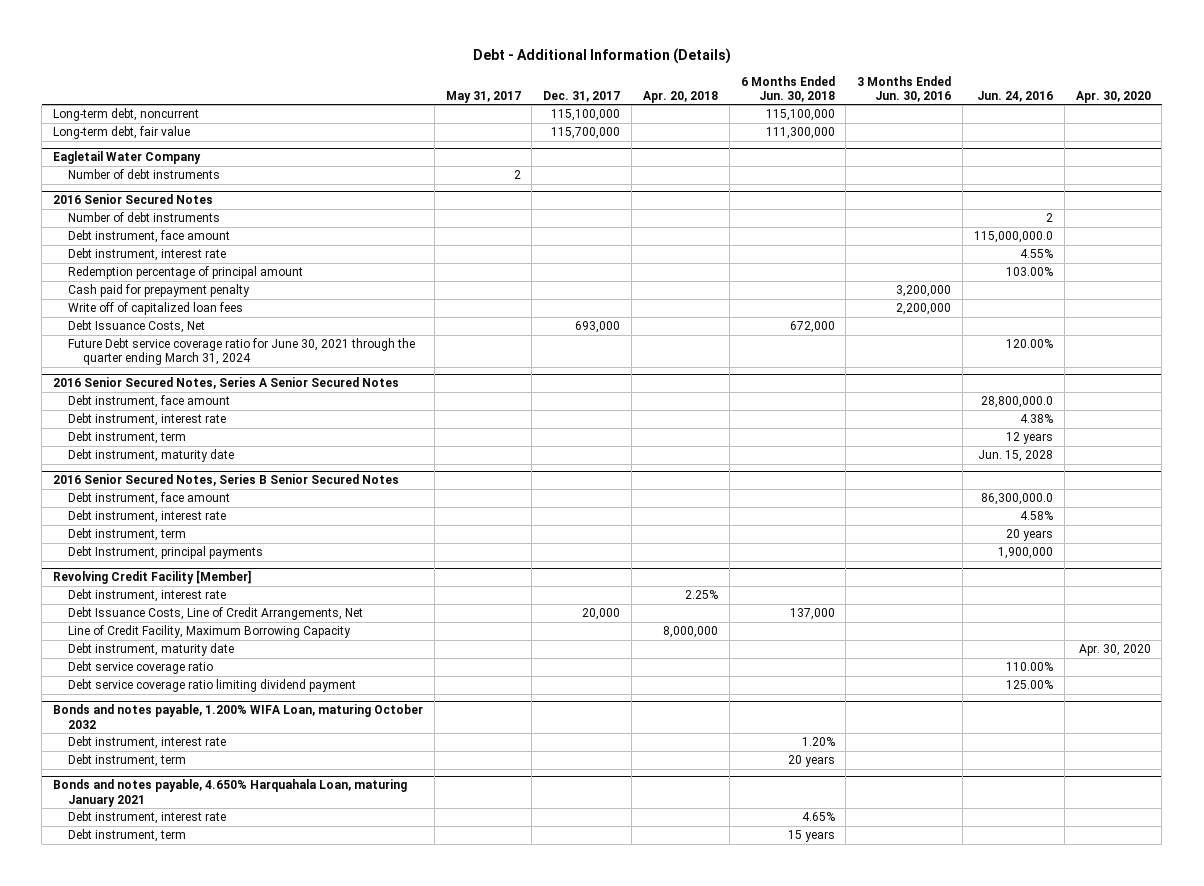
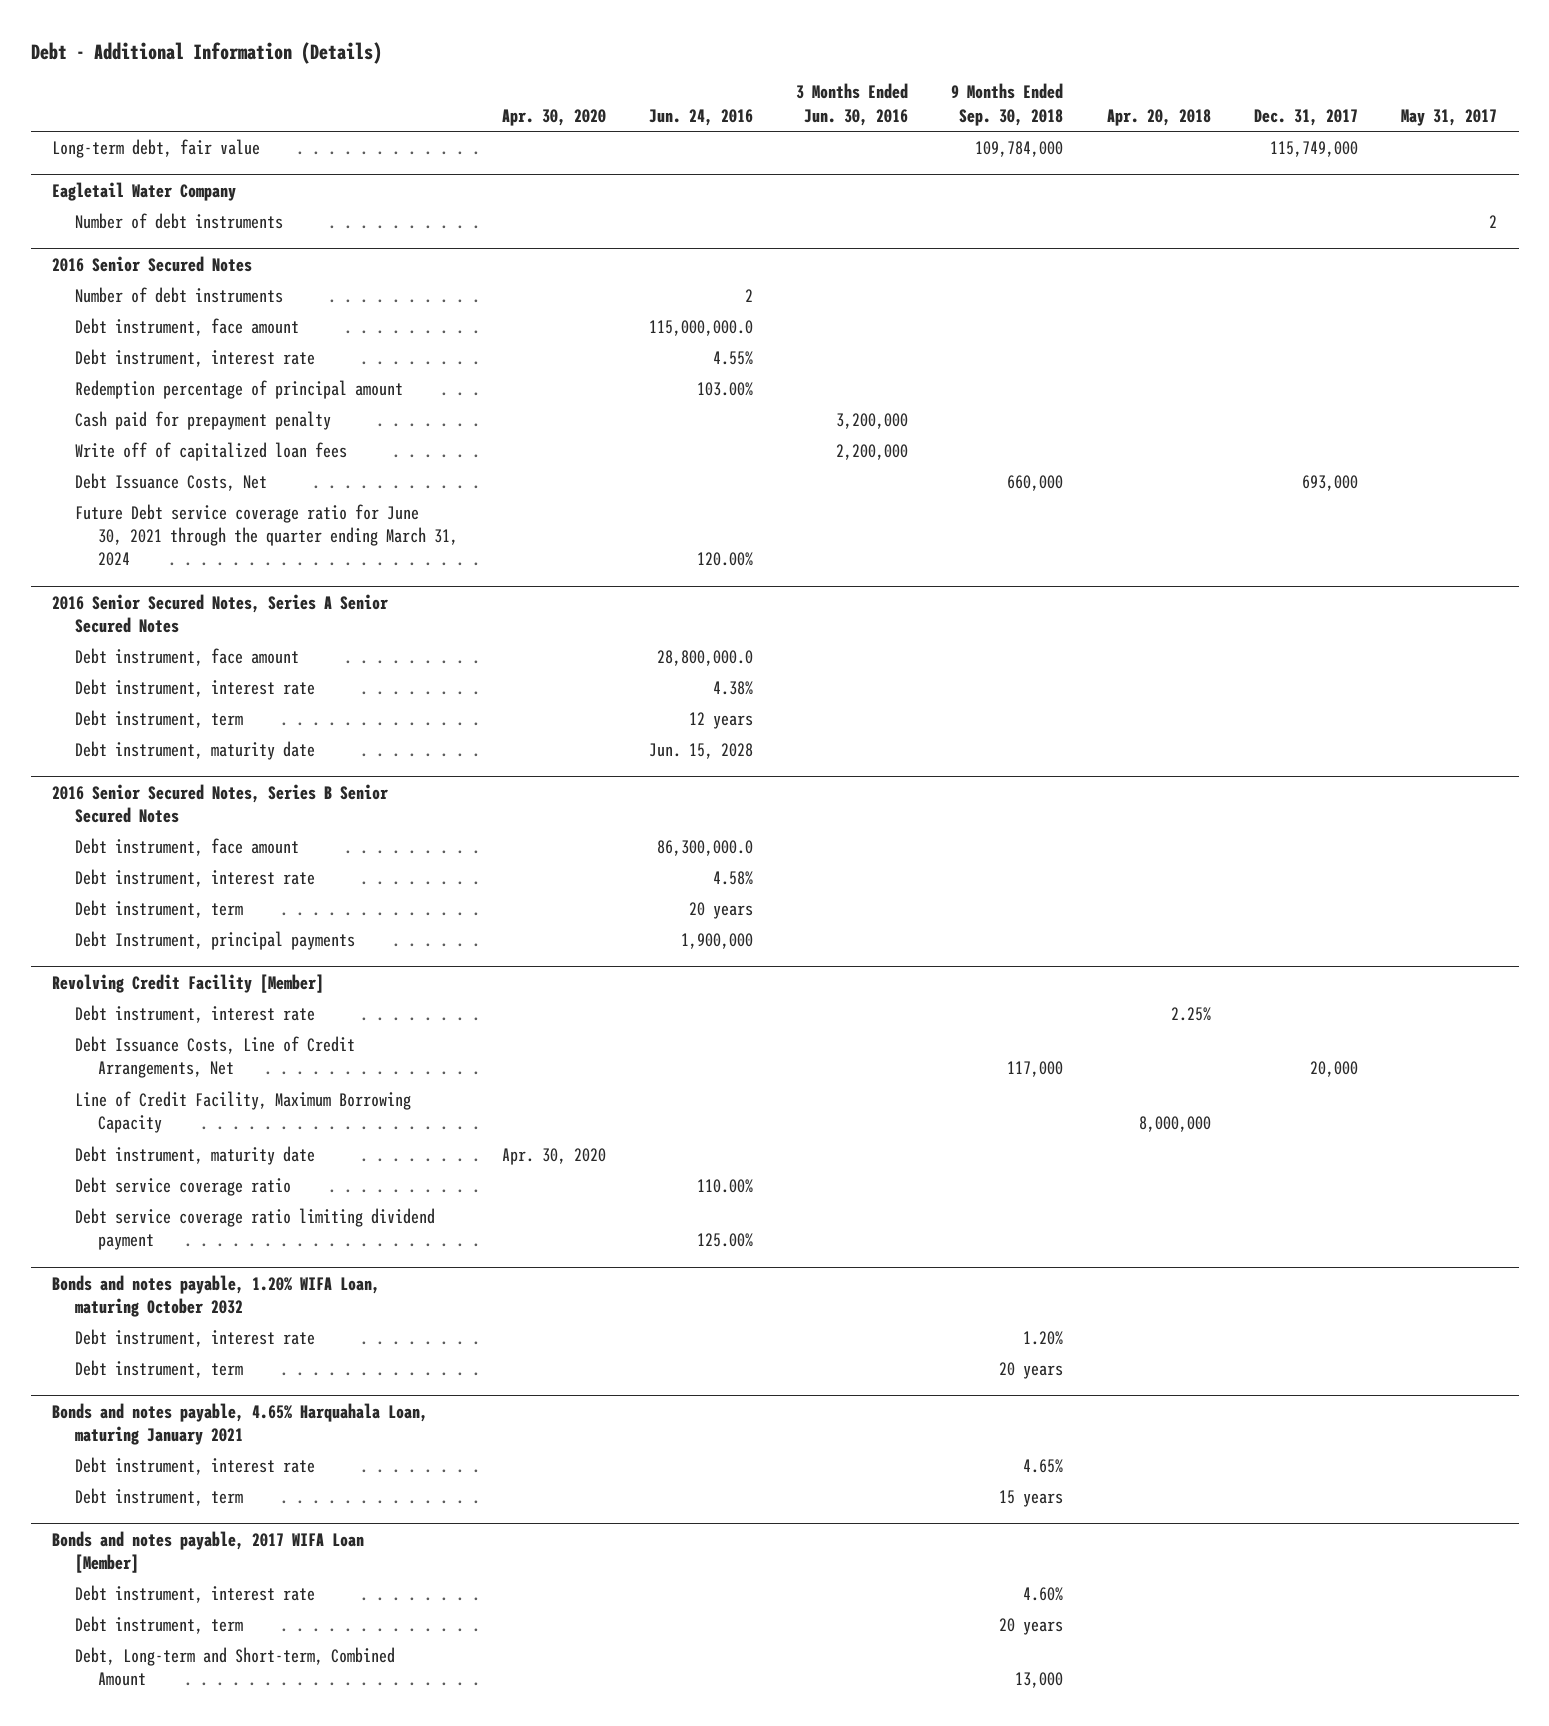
- | May 31, 2017 | Dec. 31, 2017 | Apr. 20, 2018 | 6 Months Ended Jun. 30, 2018 | 3 Months Ended Jun. 30, 2016 | Jun. 24, 2016 | Apr. 30, 2020
+ | Apr. 30, 2020 | Jun. 24, 2016 | 3 Months Ended Jun. 30, 2016 | 9 Months Ended Sep. 30, 2018 | Apr. 20, 2018 | Dec. 31, 2017 | May 31, 2017
- Long-term debt, noncurrent | | 115,100,000 | | 115,100,000 | | |
- Long-term debt, fair value | | 115,700,000 | | 111,300,000 | | |
+ Long-term debt, fair value | | | | 109,784,000 | | 115,749,000 |
- Bonds and notes payable, 1.200% WIFA Loan, maturing October 2032
+ Bonds and notes payable, 1.20% WIFA Loan, maturing October 2032
- Bonds and notes payable, 4.650% Harquahala Loan, maturing January 2021
+ Bonds and notes payable, 4.65% Harquahala Loan, maturing January 2021
+ Bonds and notes payable, 2017 WIFA Loan [Member]
+ Debt instrument, interest rate | | | | 4.60% | | |
+ Debt instrument, term | | | | 20 years | | |
+ Debt, Long-term and Short-term, Combined Amount | | | | 13,000 | | |

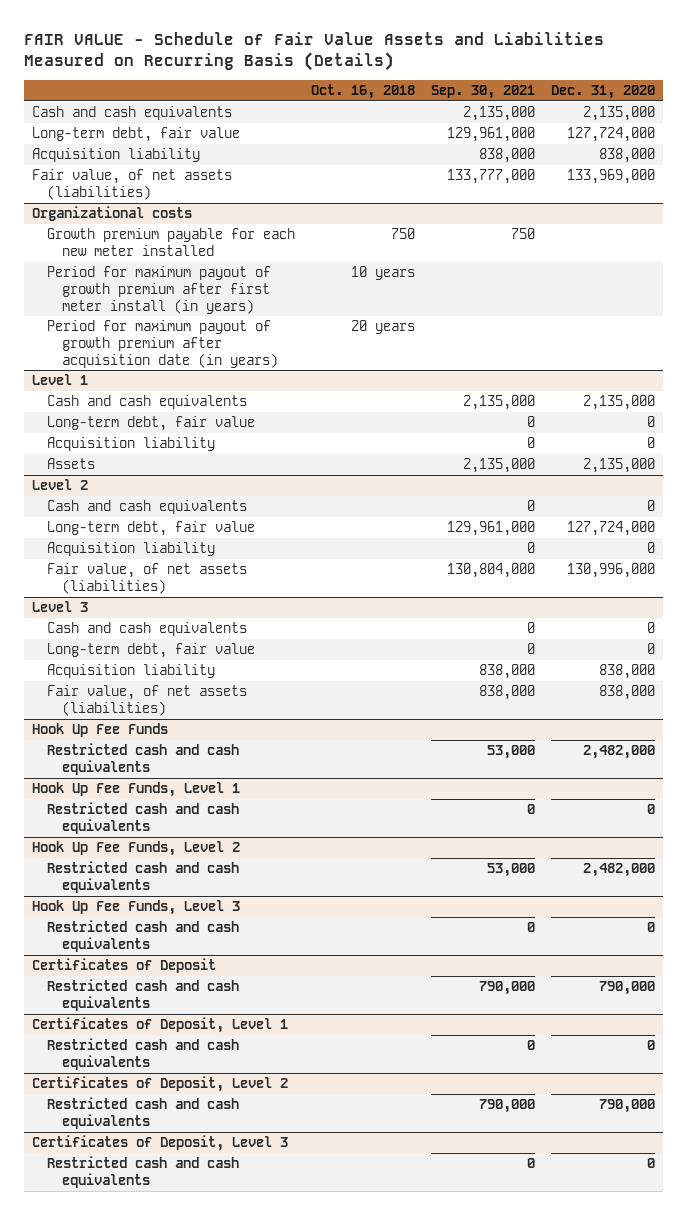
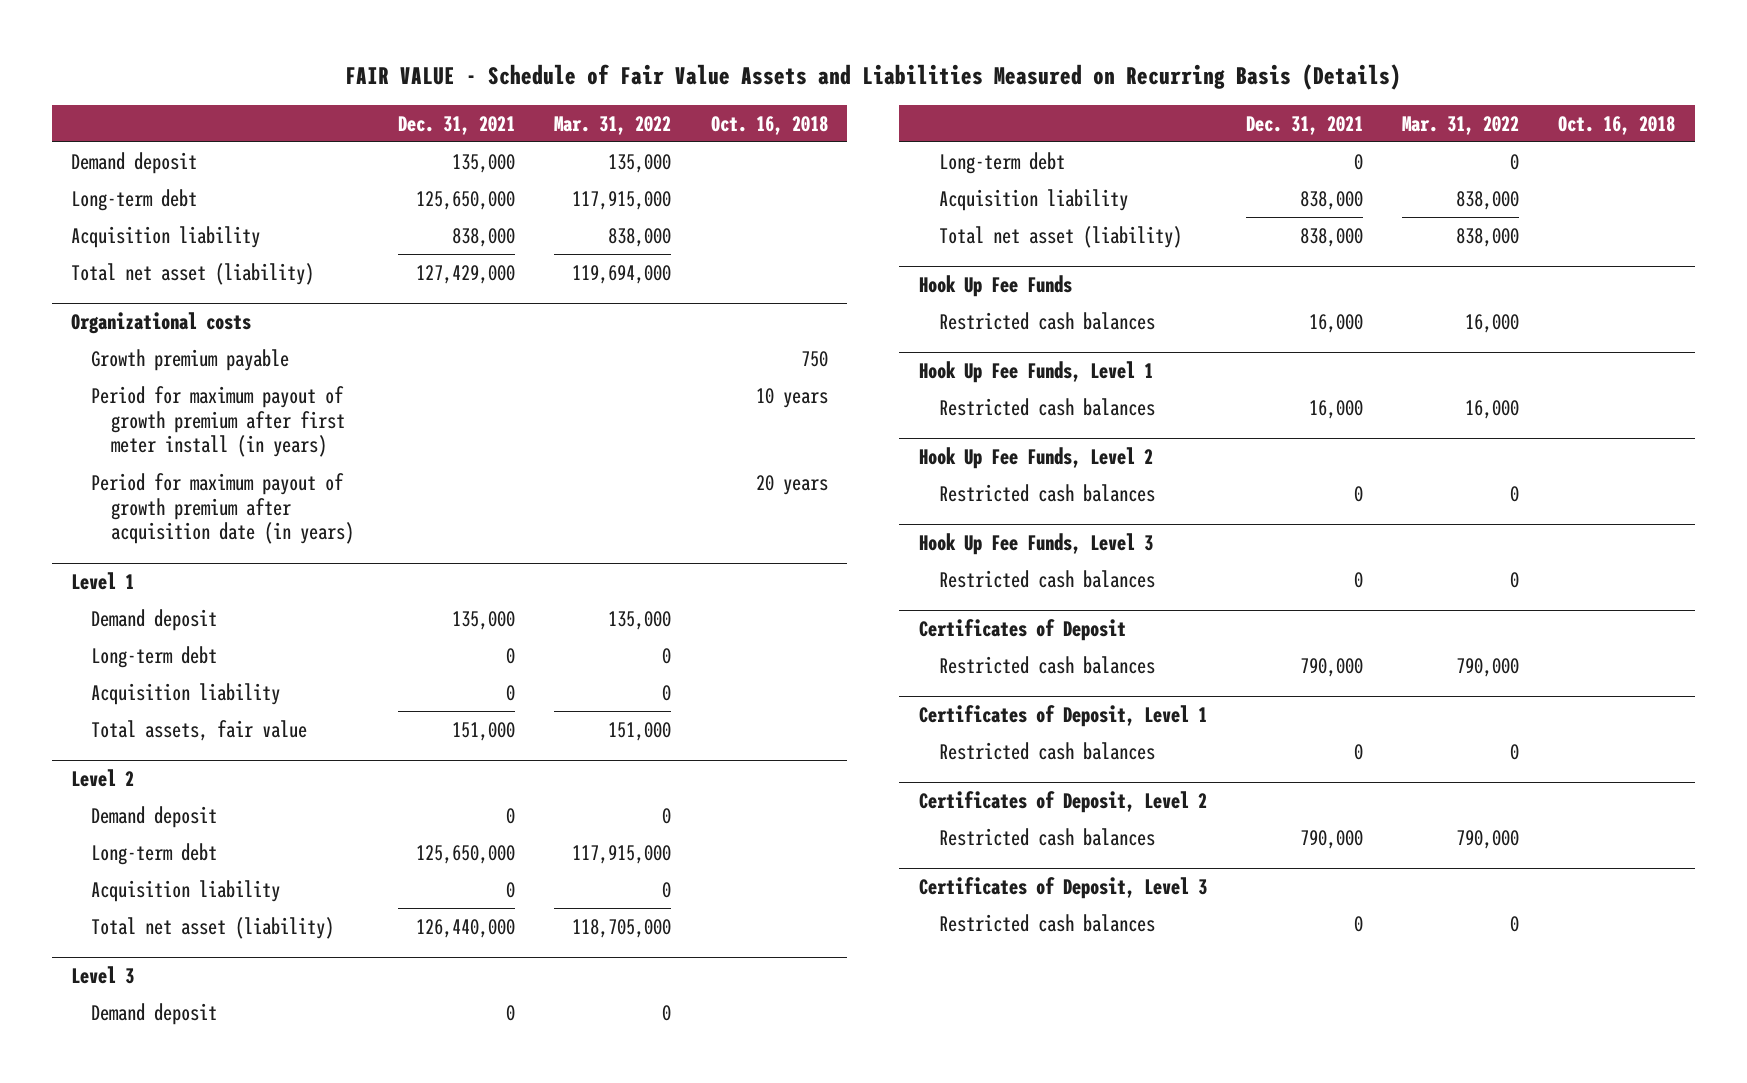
- | Oct. 16, 2018 | Sep. 30, 2021 | Dec. 31, 2020
+ | Dec. 31, 2021 | Mar. 31, 2022 | Oct. 16, 2018
- Cash and cash equivalents | | 2,135,000 | 2,135,000
- Long-term debt, fair value | | 129,961,000 | 127,724,000
+ Demand deposit | 135,000 | 135,000 |
+ Long-term debt | 125,650,000 | 117,915,000 |
- Fair value, of net assets (liabilities) | | 133,777,000 | 133,969,000
+ Total net asset (liability) | 127,429,000 | 119,694,000 |
@ Organizational costs
- Growth premium payable for each new meter installed | 750 | 750 |
+ Growth premium payable | | | 750
@ Level 1
- Cash and cash equivalents | | 2,135,000 | 2,135,000
- Long-term debt, fair value | | 0 | 0
+ Demand deposit | 135,000 | 135,000 |
+ Long-term debt | 0 | 0 |
- Assets | | 2,135,000 | 2,135,000
+ Total assets, fair value | 151,000 | 151,000 |
@ Level 2
- Cash and cash equivalents | | 0 | 0
- Long-term debt, fair value | | 129,961,000 | 127,724,000
+ Demand deposit | 0 | 0 |
+ Long-term debt | 125,650,000 | 117,915,000 |
- Fair value, of net assets (liabilities) | | 130,804,000 | 130,996,000
+ Total net asset (liability) | 126,440,000 | 118,705,000 |
@ Level 3
- Cash and cash equivalents | | 0 | 0
- Long-term debt, fair value | | 0 | 0
+ Demand deposit | 0 | 0 |
+ Long-term debt | 0 | 0 |
- Fair value, of net assets (liabilities) | | 838,000 | 838,000
+ Total net asset (liability) | 838,000 | 838,000 |
@ Hook Up Fee Funds
- Restricted cash and cash equivalents | | 53,000 | 2,482,000
+ Restricted cash balances | 16,000 | 16,000 |
@ Hook Up Fee Funds, Level 1
- Restricted cash and cash equivalents | | 0 | 0
+ Restricted cash balances | 16,000 | 16,000 |
@ Hook Up Fee Funds, Level 2
- Restricted cash and cash equivalents | | 53,000 | 2,482,000
+ Restricted cash balances | 0 | 0 |
@ Hook Up Fee Funds, Level 3
- Restricted cash and cash equivalents | | 0 | 0
+ Restricted cash balances | 0 | 0 |
@ Certificates of Deposit
- Restricted cash and cash equivalents | | 790,000 | 790,000
+ Restricted cash balances | 790,000 | 790,000 |
@ Certificates of Deposit, Level 1
- Restricted cash and cash equivalents | | 0 | 0
+ Restricted cash balances | 0 | 0 |
@ Certificates of Deposit, Level 2
- Restricted cash and cash equivalents | | 790,000 | 790,000
+ Restricted cash balances | 790,000 | 790,000 |
@ Certificates of Deposit, Level 3
- Restricted cash and cash equivalents | | 0 | 0
+ Restricted cash balances | 0 | 0 |

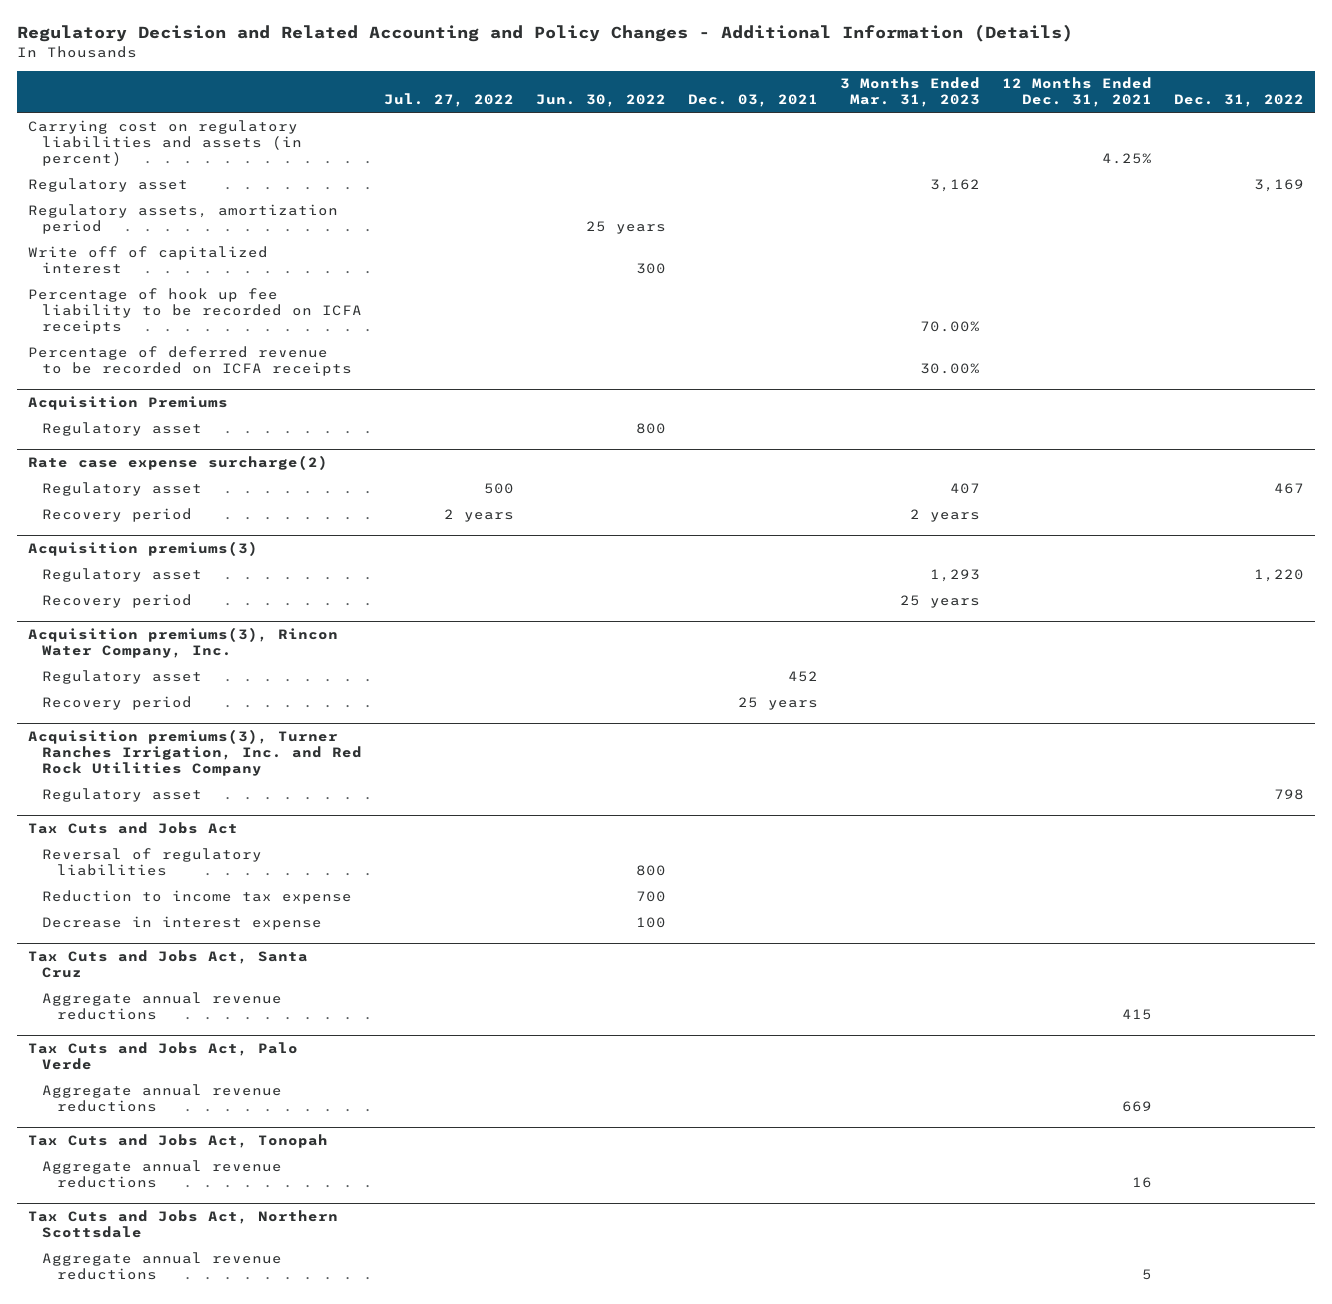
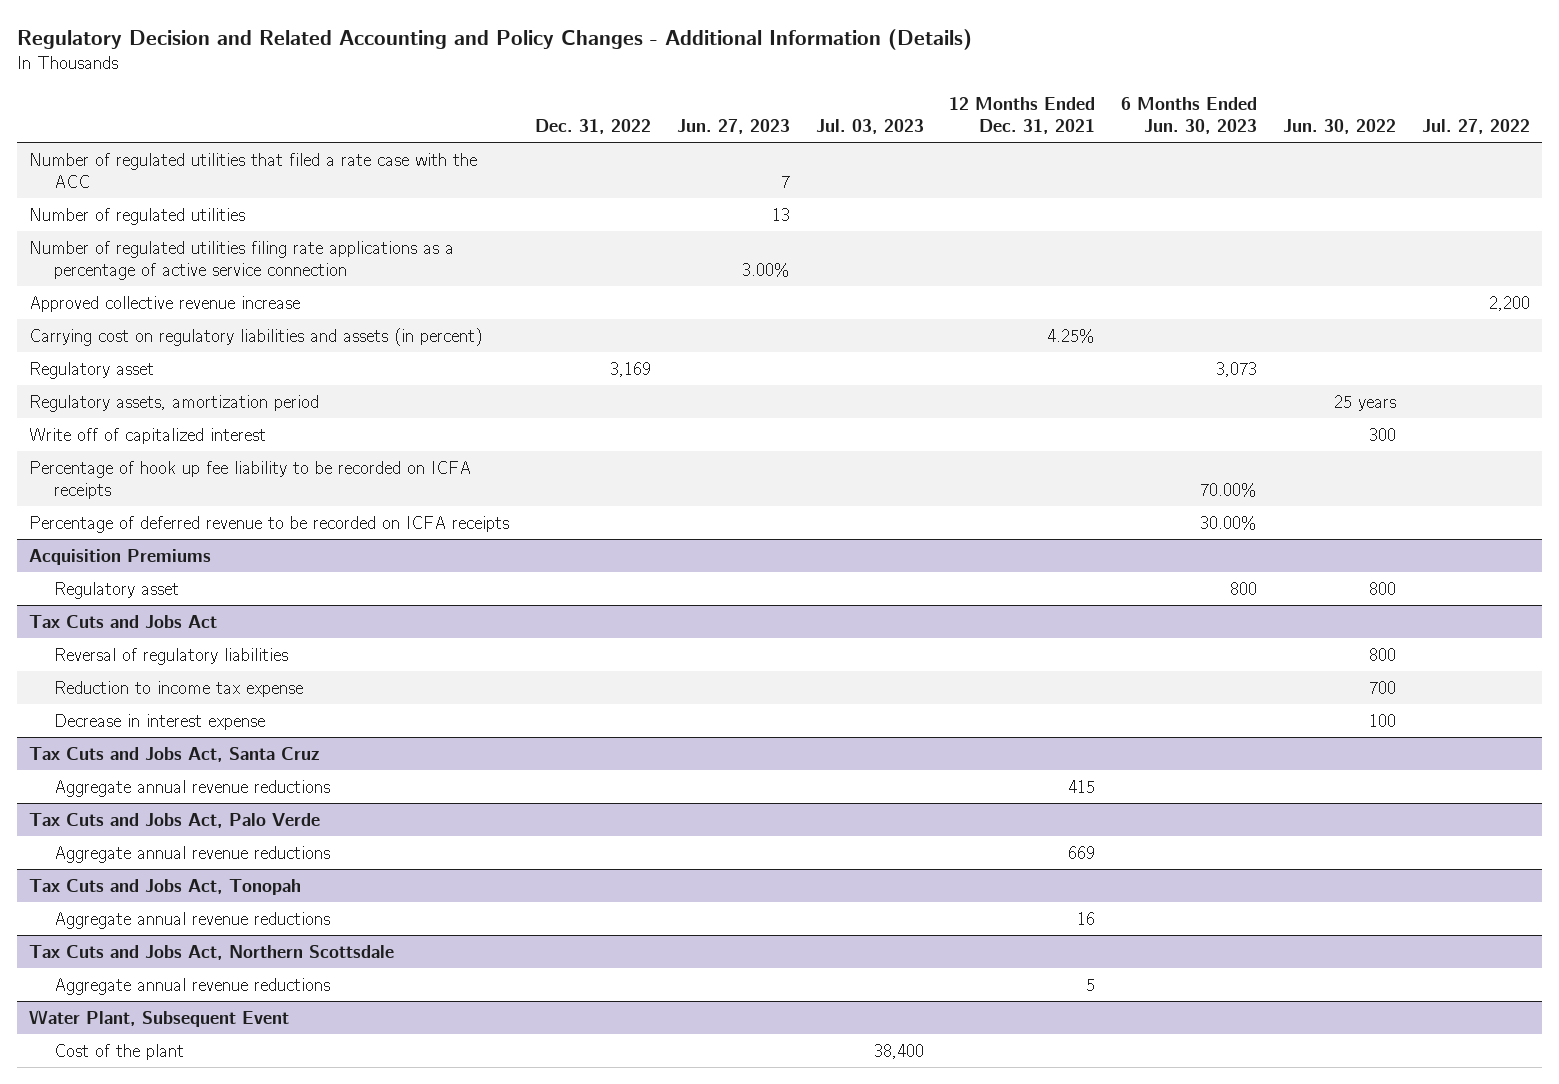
- | Jul. 27, 2022 | Jun. 30, 2022 | Dec. 03, 2021 | 3 Months Ended Mar. 31, 2023 | 12 Months Ended Dec. 31, 2021 | Dec. 31, 2022
+ | Dec. 31, 2022 | Jun. 27, 2023 | Jul. 03, 2023 | 12 Months Ended Dec. 31, 2021 | 6 Months Ended Jun. 30, 2023 | Jun. 30, 2022 | Jul. 27, 2022
+ Number of regulated utilities that filed a rate case with the ACC | | 7 | | | | |
+ Number of regulated utilities | | 13 | | | | |
+ Number of regulated utilities filing rate applications as a percentage of active service connection | | 3.00% | | | | |
+ Approved collective revenue increase | | | | | | | 2,200
- Rate case expense surcharge(2)
- Regulatory asset | 500 | | | 407 | | 467
- Recovery period | 2 years | | | 2 years | |
- Acquisition premiums(3)
- Regulatory asset | | | | 1,293 | | 1,220
- Recovery period | | | | 25 years | |
- Acquisition premiums(3), Rincon Water Company, Inc.
- Regulatory asset | | | 452 | | |
- Recovery period | | | 25 years | | |
- Acquisition premiums(3), Turner Ranches Irrigation, Inc. and Red Rock Utilities Company
- Regulatory asset | | | | | | 798
+ Water Plant, Subsequent Event
+ Cost of the plant | | | 38,400 | | | |

